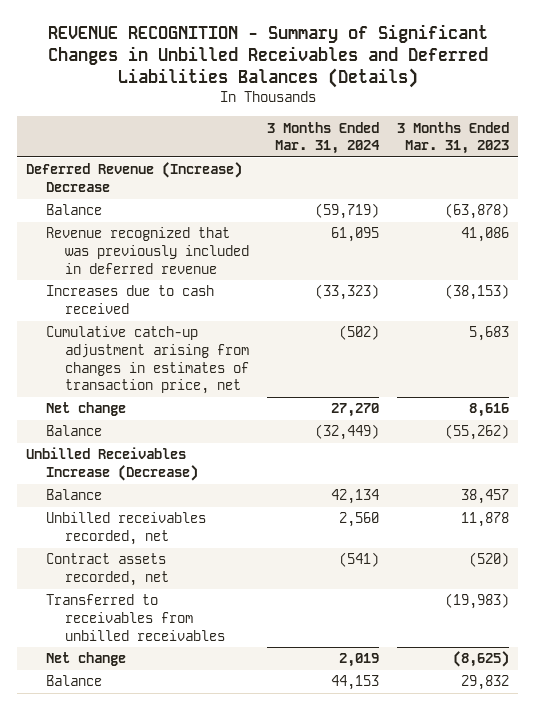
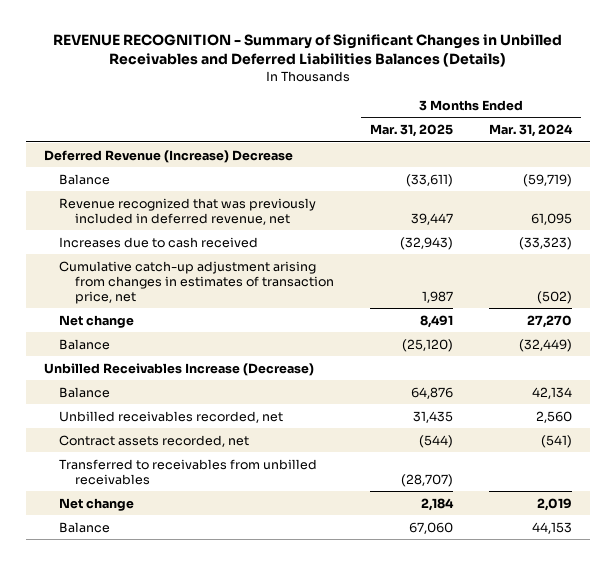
- | 3 Months Ended Mar. 31, 2024 | 3 Months Ended Mar. 31, 2023
+ | 3 Months Ended Mar. 31, 2025 | 3 Months Ended Mar. 31, 2024
- Revenue recognized that was previously included in deferred revenue | 61,095 | 41,086
+ Revenue recognized that was previously included in deferred revenue, net | 39,447 | 61,095

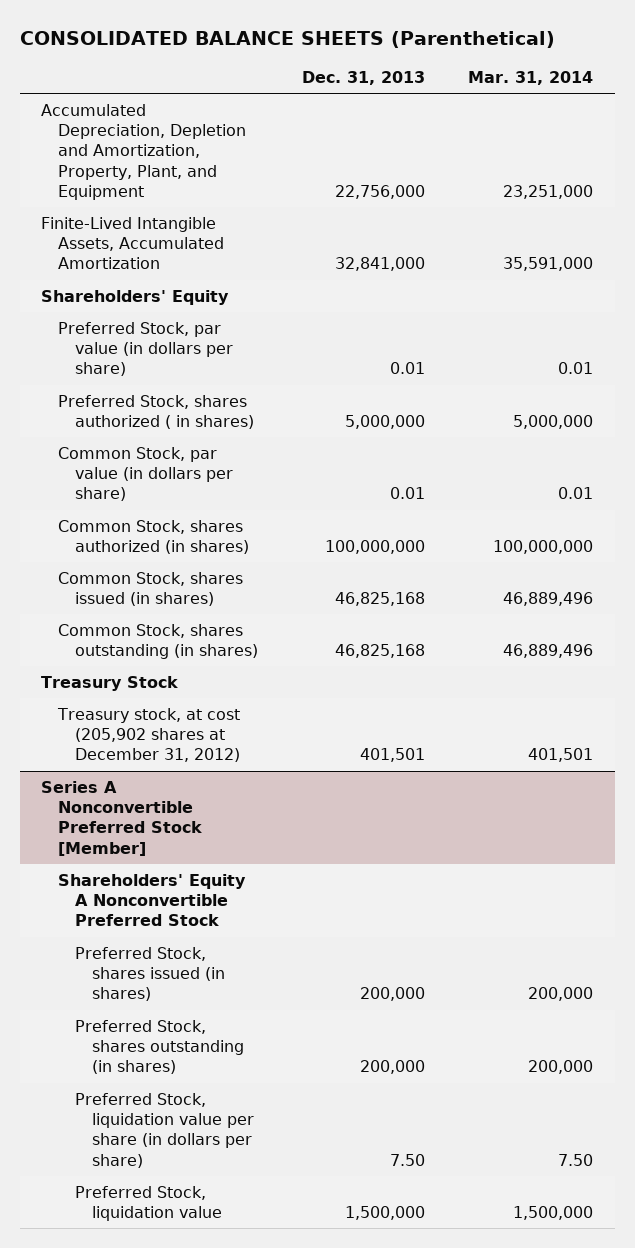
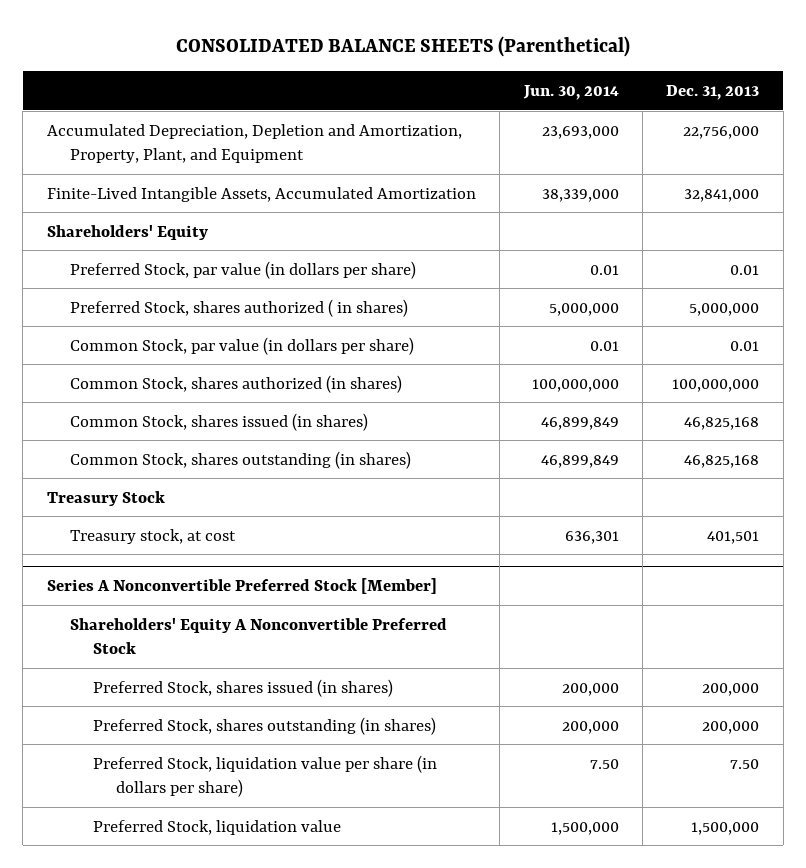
- | Dec. 31, 2013 | Mar. 31, 2014
+ | Jun. 30, 2014 | Dec. 31, 2013
- Treasury stock, at cost (205,902 shares at December 31, 2012) | 401,501 | 401,501
+ Treasury stock, at cost | 636,301 | 401,501

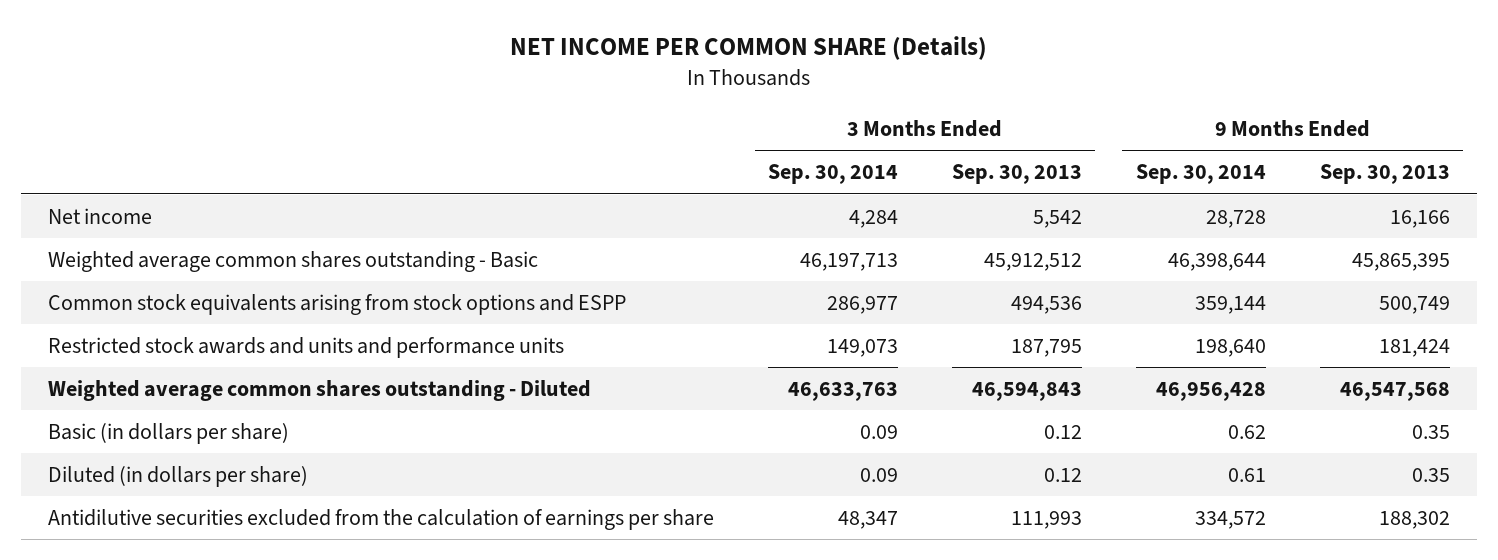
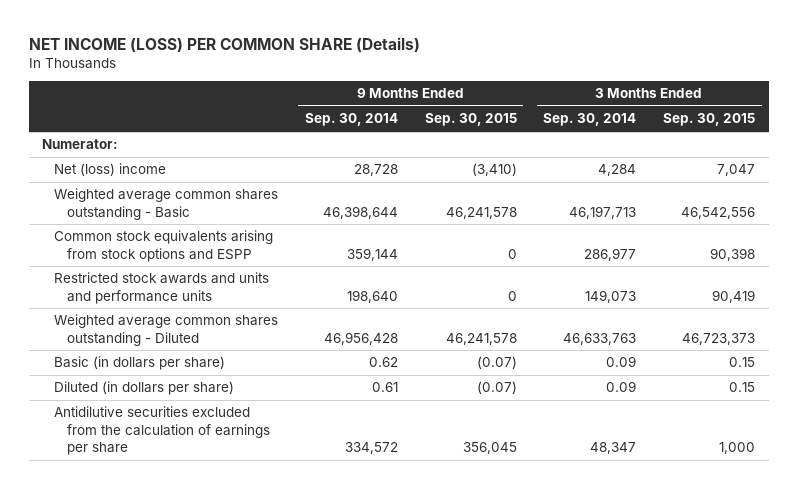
- NET INCOME PER COMMON SHARE (Details)
+ NET INCOME (LOSS) PER COMMON SHARE (Details)
- | 3 Months Ended Sep. 30, 2014 | 3 Months Ended Sep. 30, 2013 | 9 Months Ended Sep. 30, 2014 | 9 Months Ended Sep. 30, 2013
+ | 9 Months Ended Sep. 30, 2014 | 9 Months Ended Sep. 30, 2015 | 3 Months Ended Sep. 30, 2014 | 3 Months Ended Sep. 30, 2015
- Net income | 4,284 | 5,542 | 28,728 | 16,166
+ Numerator:
+ Net (loss) income | 28,728 | (3,410) | 4,284 | 7,047

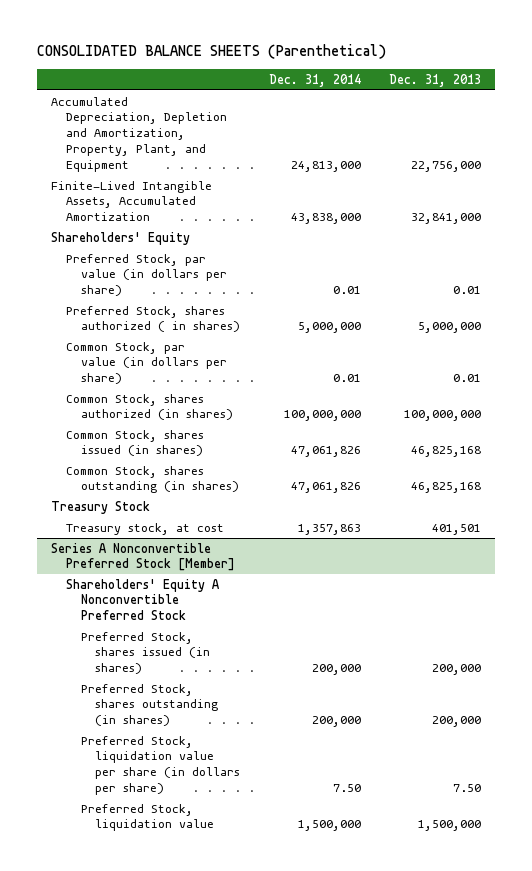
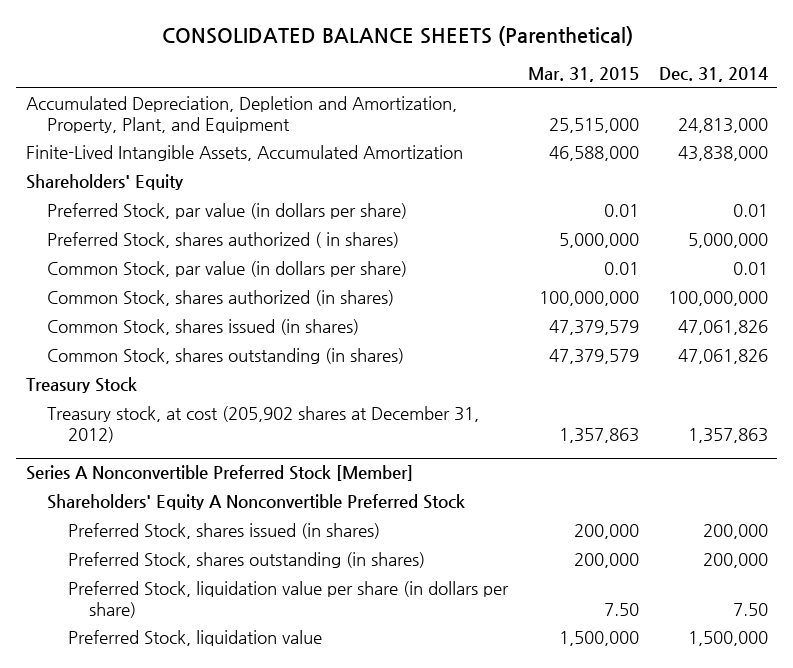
- | Dec. 31, 2014 | Dec. 31, 2013
+ | Mar. 31, 2015 | Dec. 31, 2014
- Treasury stock, at cost | 1,357,863 | 401,501
+ Treasury stock, at cost (205,902 shares at December 31, 2012) | 1,357,863 | 1,357,863

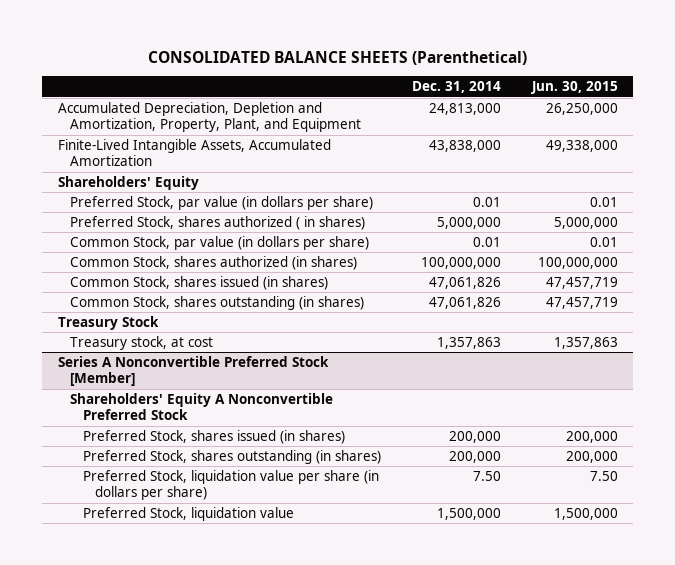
- | Mar. 31, 2015 | Dec. 31, 2014
+ | Dec. 31, 2014 | Jun. 30, 2015
- Treasury stock, at cost (205,902 shares at December 31, 2012) | 1,357,863 | 1,357,863
+ Treasury stock, at cost | 1,357,863 | 1,357,863

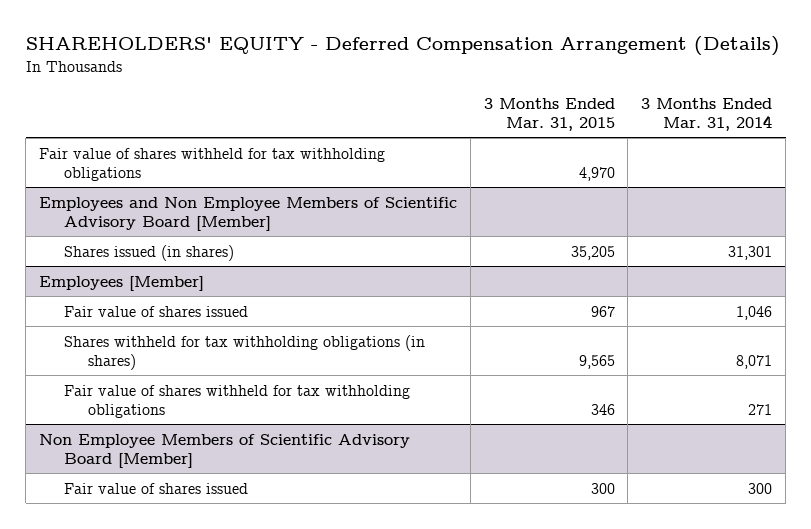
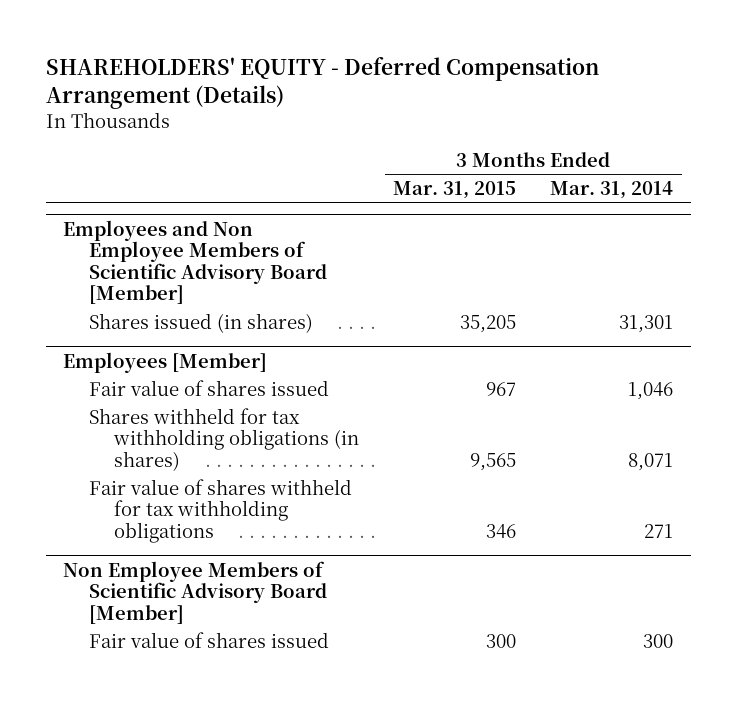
- Fair value of shares withheld for tax withholding obligations | 4,970 |

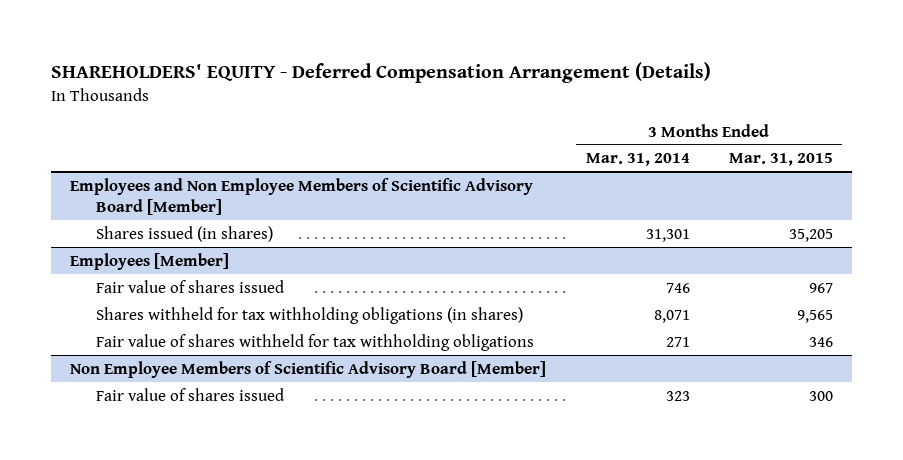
- | 3 Months Ended Mar. 31, 2015 | 3 Months Ended Mar. 31, 2014
+ | 3 Months Ended Mar. 31, 2014 | 3 Months Ended Mar. 31, 2015
@ Employees [Member]
- Fair value of shares issued | 967 | 1,046
+ Fair value of shares issued | 746 | 967
@ Non Employee Members of Scientific Advisory Board [Member]
- Fair value of shares issued | 300 | 300
+ Fair value of shares issued | 323 | 300

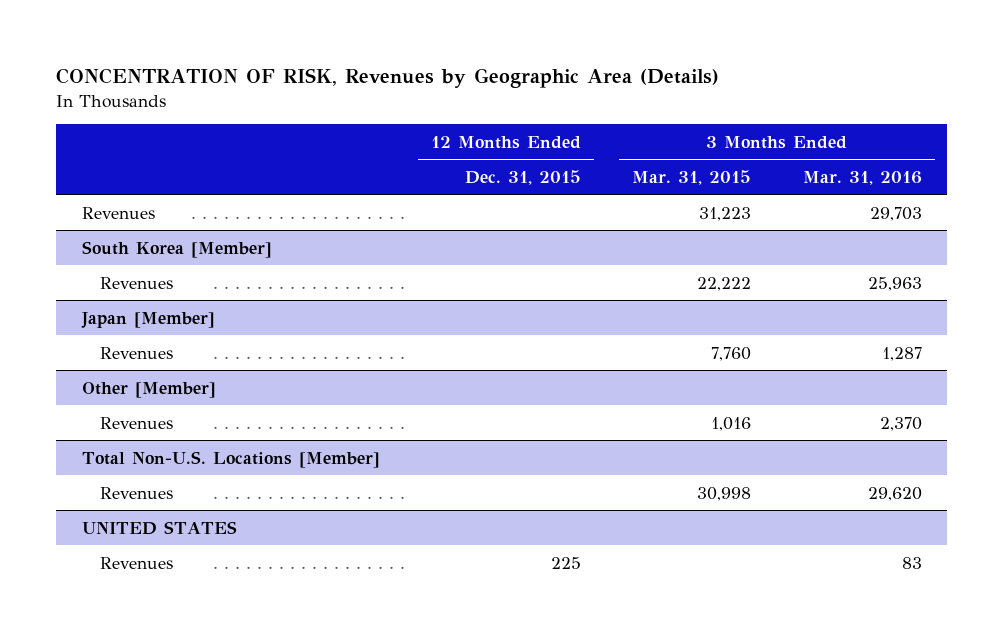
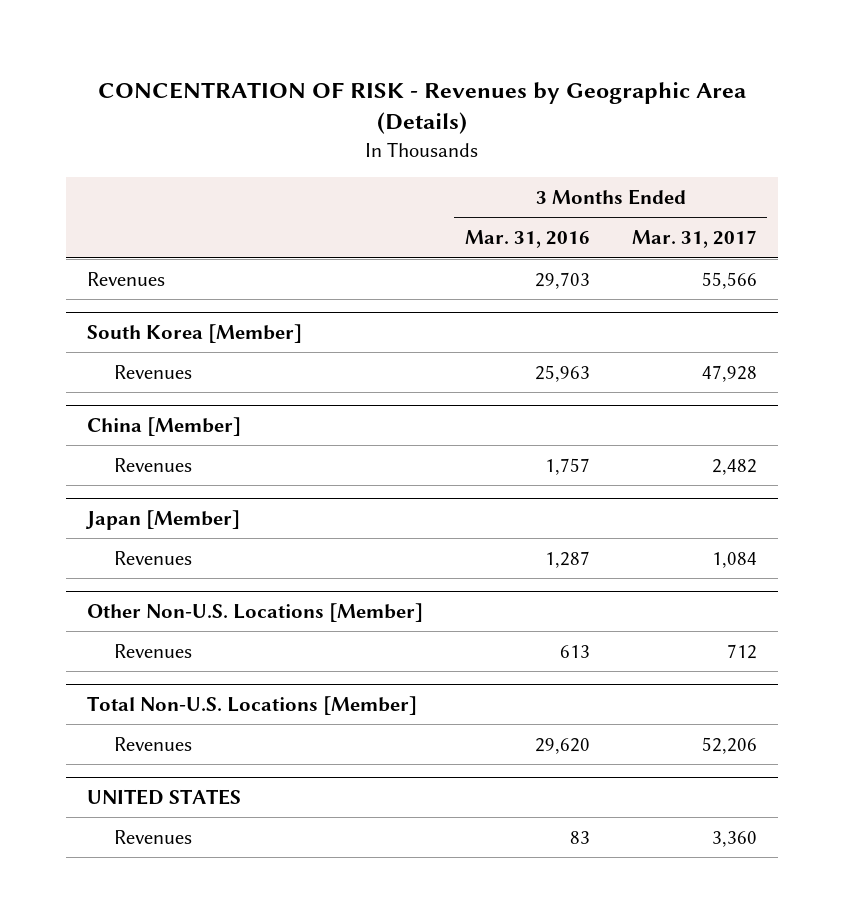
- CONCENTRATION OF RISK, Revenues by Geographic Area (Details)
+ CONCENTRATION OF RISK - Revenues by Geographic Area (Details)
- | 12 Months Ended Dec. 31, 2015 | 3 Months Ended Mar. 31, 2015 | 3 Months Ended Mar. 31, 2016
+ | 3 Months Ended Mar. 31, 2016 | 3 Months Ended Mar. 31, 2017
+ China [Member]
+ Revenues | 1,757 | 2,482
- Other [Member]
- Revenues | | 1,016 | 2,370
+ Other Non-U.S. Locations [Member]
+ Revenues | 613 | 712

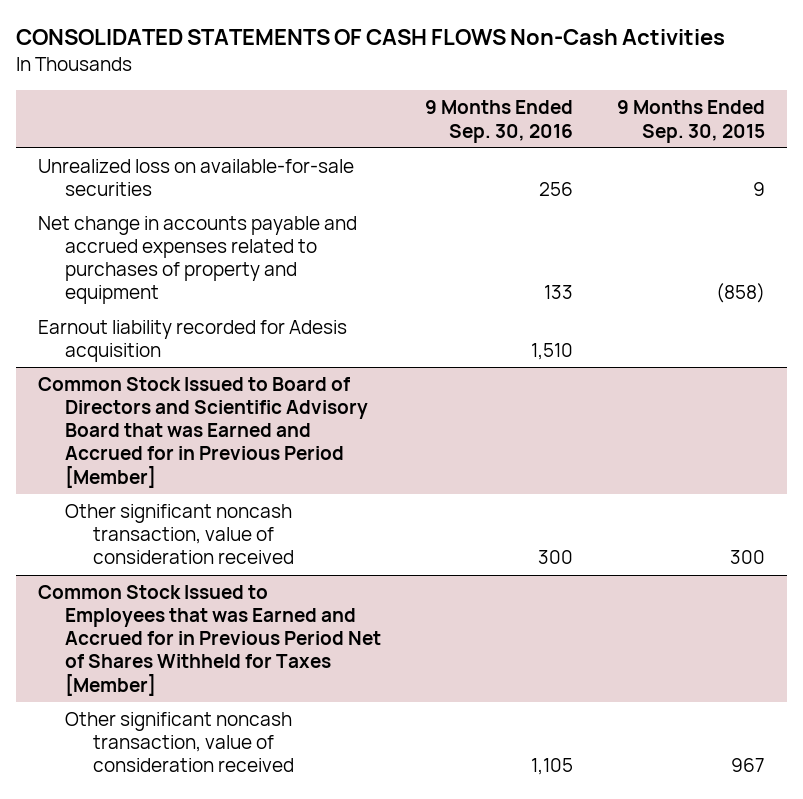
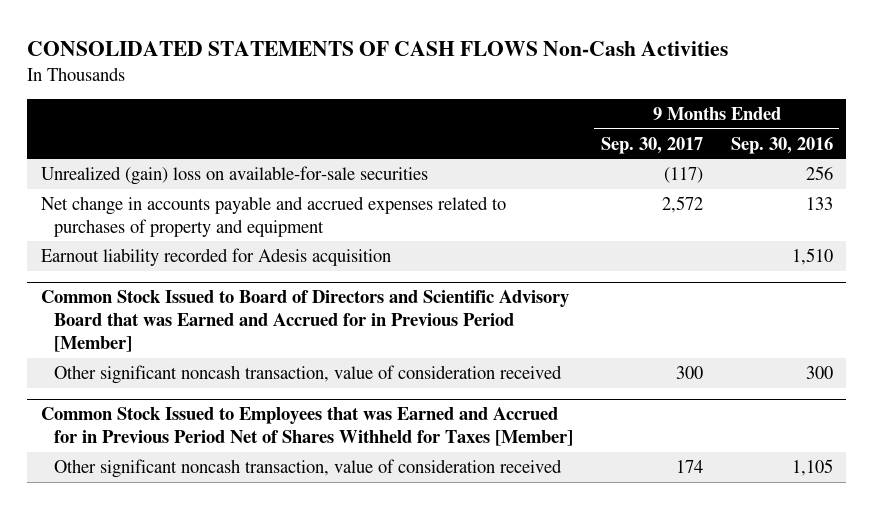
- | 9 Months Ended Sep. 30, 2016 | 9 Months Ended Sep. 30, 2015
+ | 9 Months Ended Sep. 30, 2017 | 9 Months Ended Sep. 30, 2016
- Unrealized loss on available-for-sale securities | 256 | 9
+ Unrealized (gain) loss on available-for-sale securities | (117) | 256

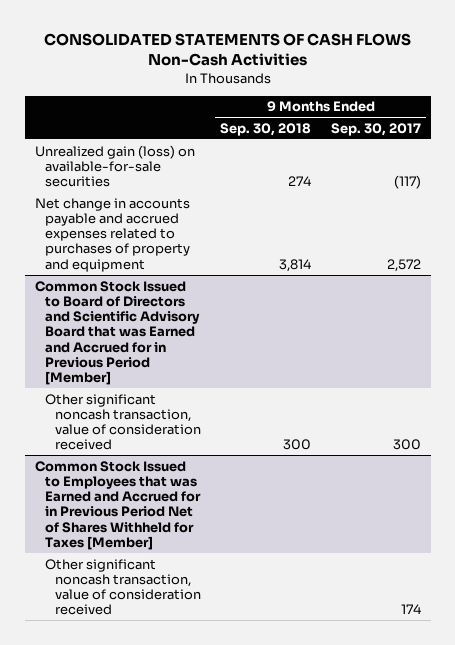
- | 9 Months Ended Sep. 30, 2017 | 9 Months Ended Sep. 30, 2016
+ | 9 Months Ended Sep. 30, 2018 | 9 Months Ended Sep. 30, 2017
- Unrealized (gain) loss on available-for-sale securities | (117) | 256
+ Unrealized gain (loss) on available-for-sale securities | 274 | (117)
- Earnout liability recorded for Adesis acquisition | | 1,510

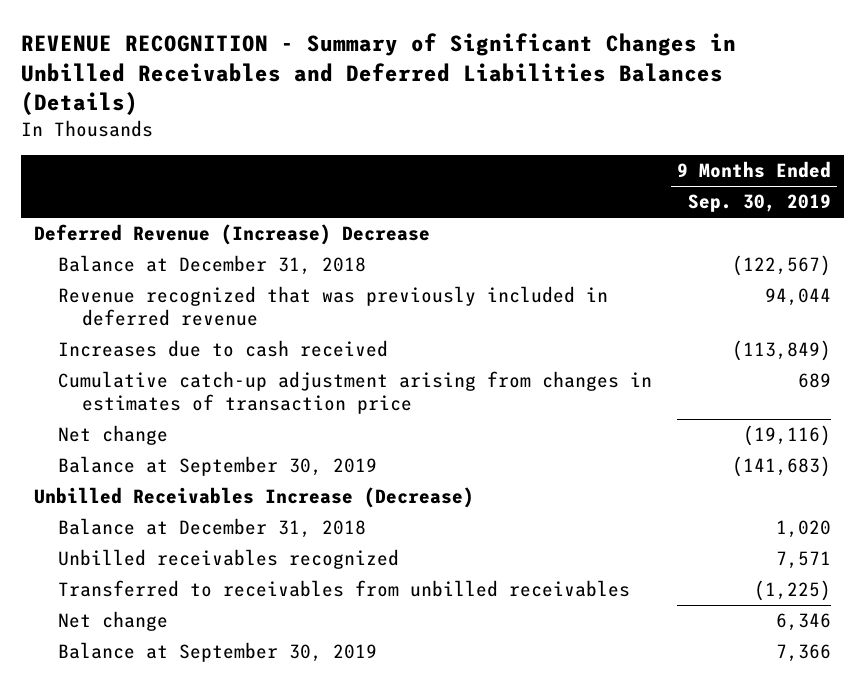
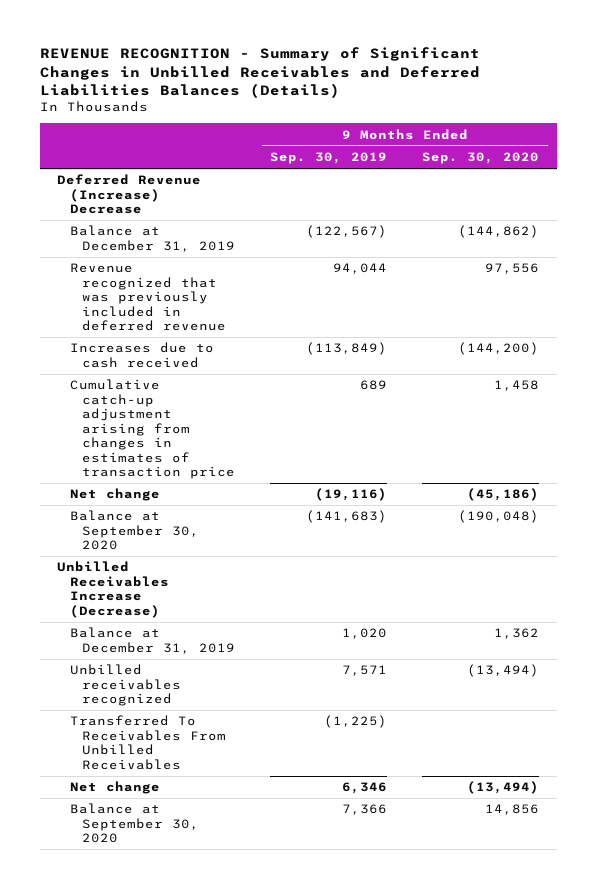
- | 9 Months Ended Sep. 30, 2019
+ | 9 Months Ended Sep. 30, 2019 | 9 Months Ended Sep. 30, 2020
- Balance at December 31, 2018 | (122,567)
+ Balance at December 31, 2019 | (122,567) | (144,862)
- Balance at September 30, 2019 | (141,683)
+ Balance at September 30, 2020 | (141,683) | (190,048)
- Balance at December 31, 2018 | 1,020
+ Balance at December 31, 2019 | 1,020 | 1,362
- Transferred to receivables from unbilled receivables | (1,225)
+ Transferred To Receivables From Unbilled Receivables | (1,225) |
- Balance at September 30, 2019 | 7,366
+ Balance at September 30, 2020 | 7,366 | 14,856

